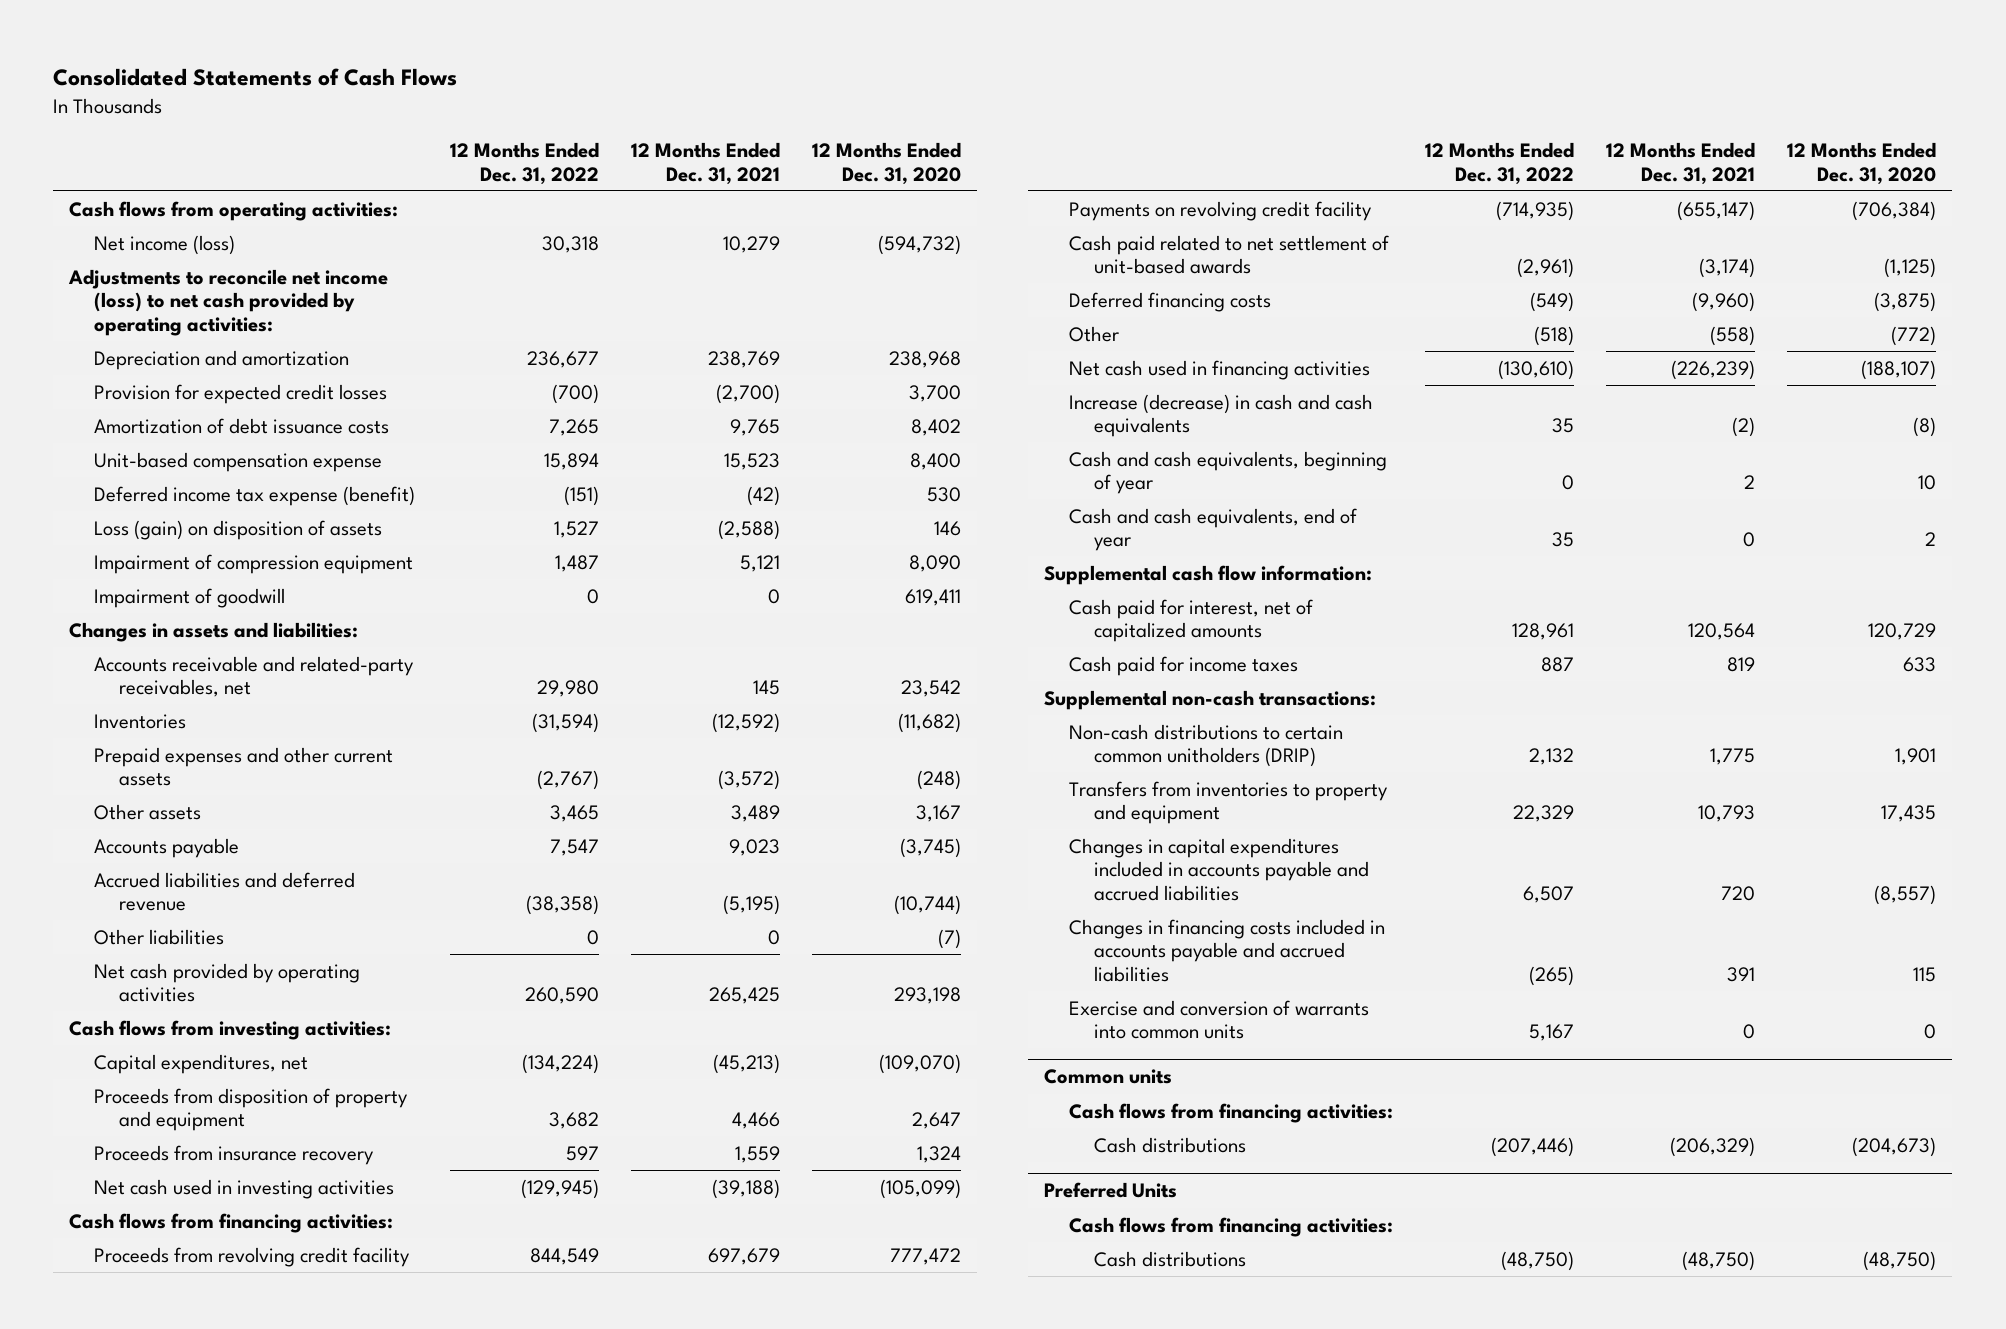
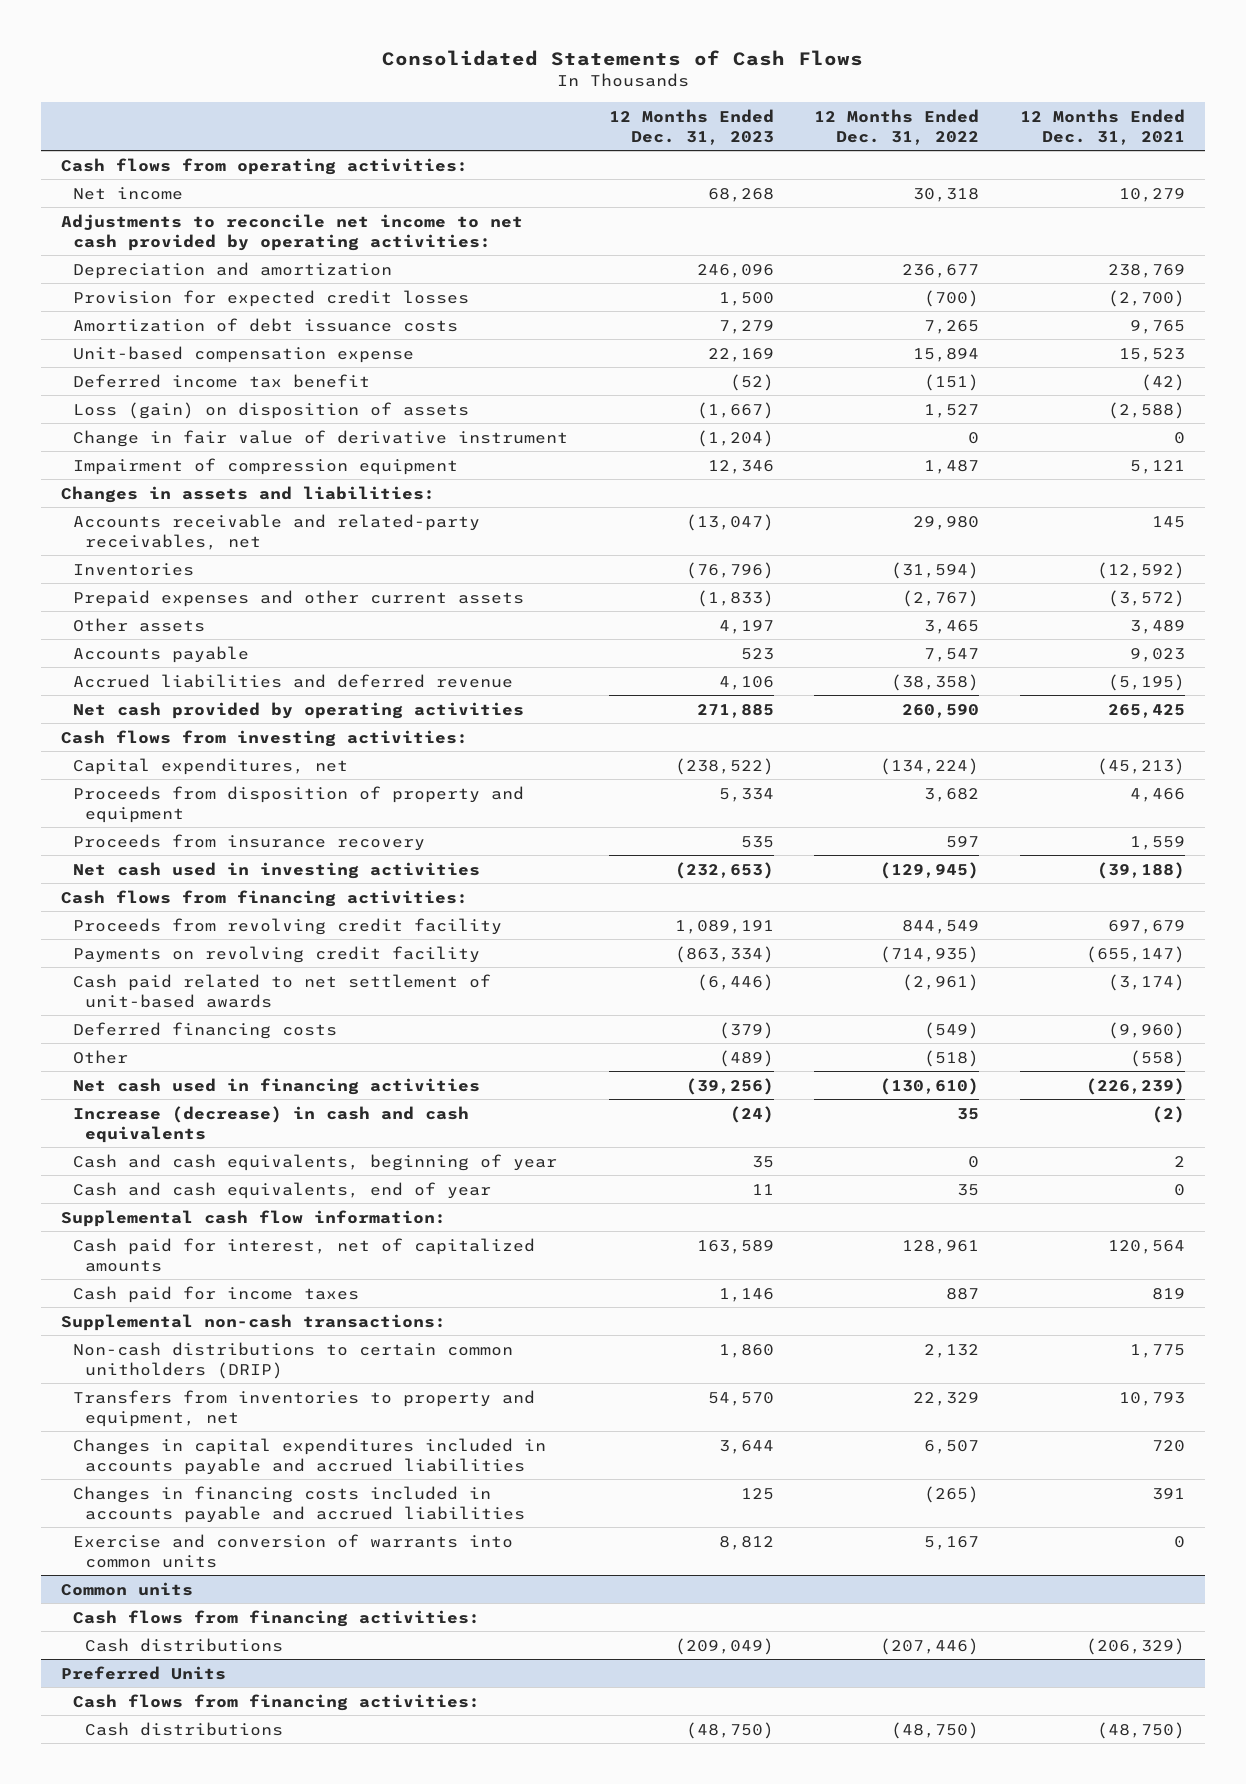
- | 12 Months Ended Dec. 31, 2022 | 12 Months Ended Dec. 31, 2021 | 12 Months Ended Dec. 31, 2020
+ | 12 Months Ended Dec. 31, 2023 | 12 Months Ended Dec. 31, 2022 | 12 Months Ended Dec. 31, 2021
- Net income (loss) | 30,318 | 10,279 | (594,732)
- Adjustments to reconcile net income (loss) to net cash provided by operating activities:
+ Net income | 68,268 | 30,318 | 10,279
+ Adjustments to reconcile net income to net cash provided by operating activities:
- Deferred income tax expense (benefit) | (151) | (42) | 530
+ Deferred income tax benefit | (52) | (151) | (42)
+ Change in fair value of derivative instrument | (1,204) | 0 | 0
- Impairment of goodwill | 0 | 0 | 619,411
- Other liabilities | 0 | 0 | (7)
- Transfers from inventories to property and equipment | 22,329 | 10,793 | 17,435
+ Transfers from inventories to property and equipment, net | 54,570 | 22,329 | 10,793

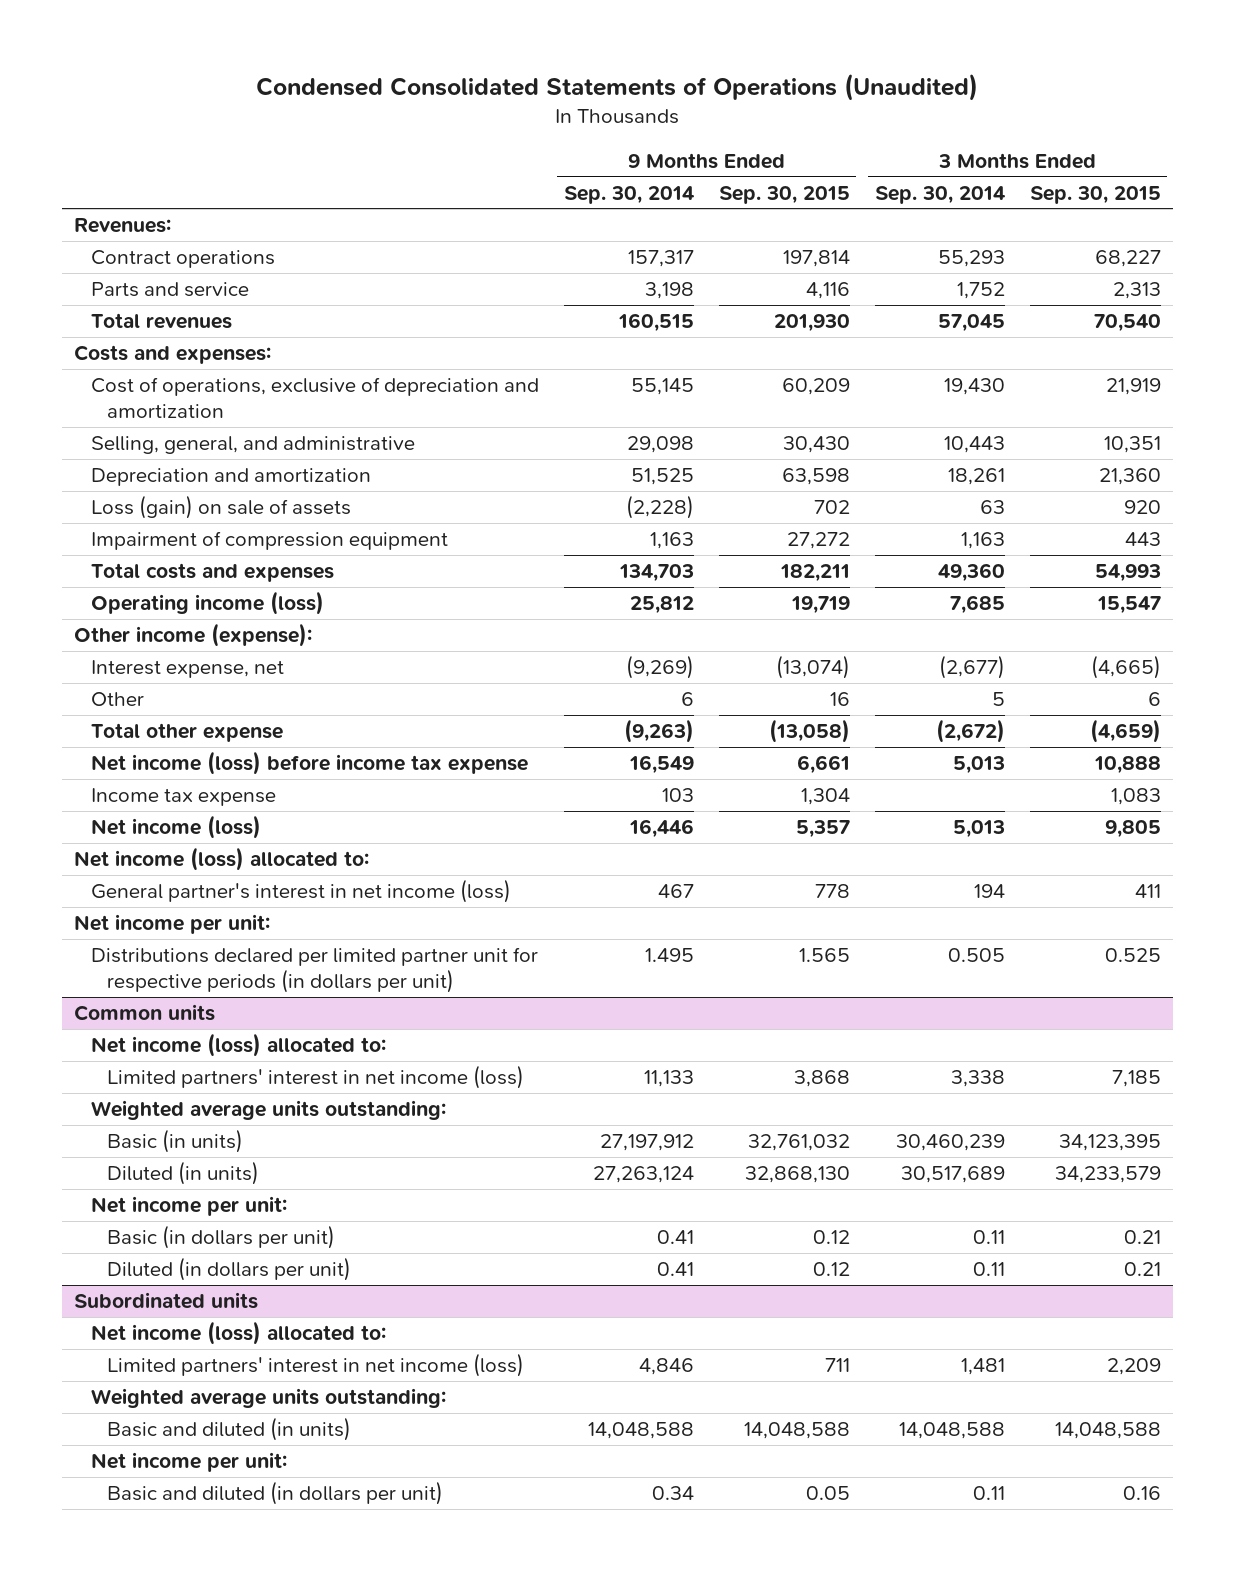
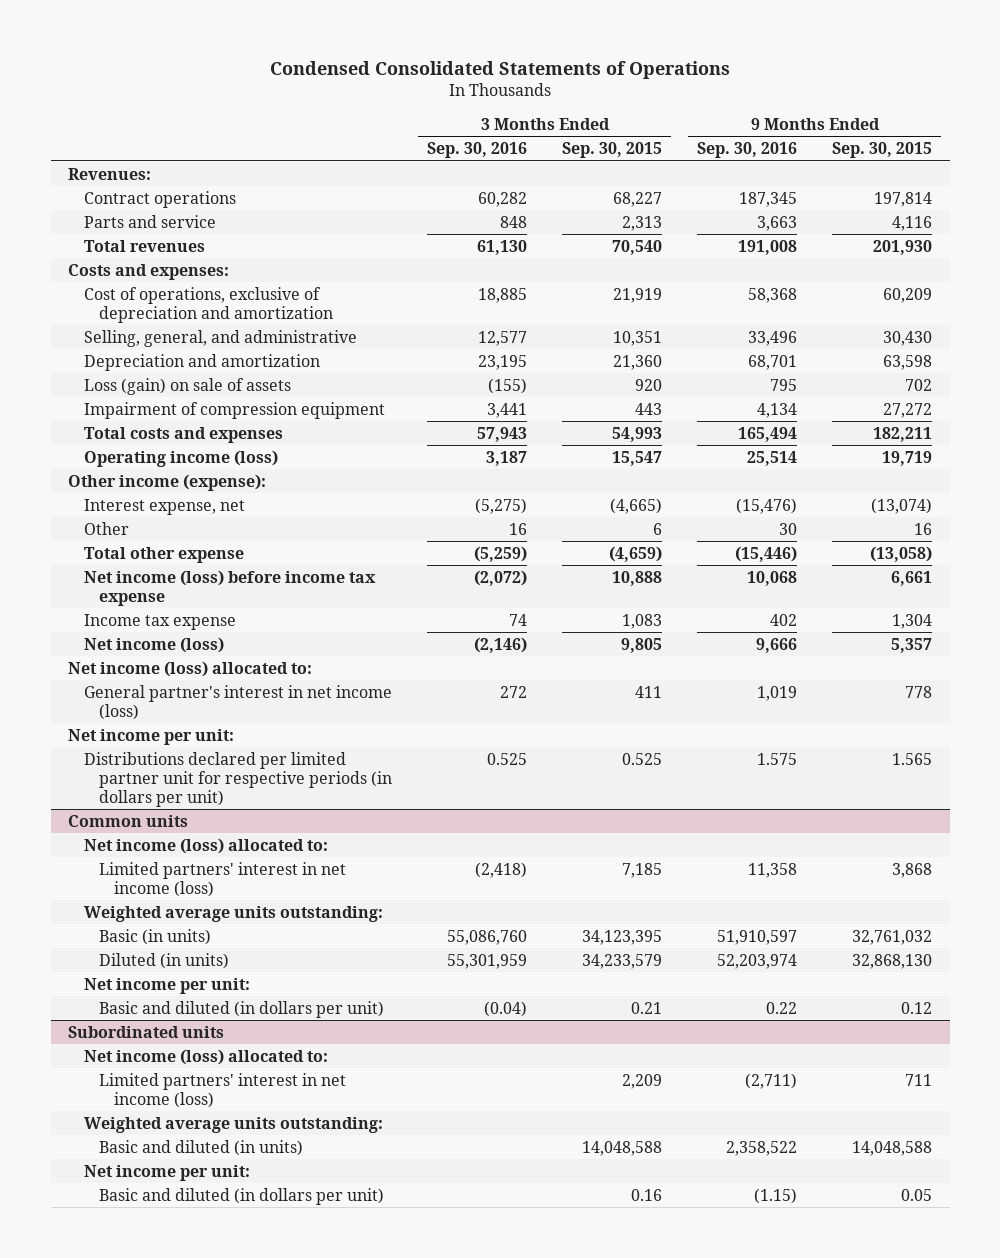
- Condensed Consolidated Statements of Operations (Unaudited)
+ Condensed Consolidated Statements of Operations
- | 9 Months Ended Sep. 30, 2014 | 9 Months Ended Sep. 30, 2015 | 3 Months Ended Sep. 30, 2014 | 3 Months Ended Sep. 30, 2015
+ | 3 Months Ended Sep. 30, 2016 | 3 Months Ended Sep. 30, 2015 | 9 Months Ended Sep. 30, 2016 | 9 Months Ended Sep. 30, 2015
@ Common units
- Basic (in dollars per unit) | 0.41 | 0.12 | 0.11 | 0.21
- Diluted (in dollars per unit) | 0.41 | 0.12 | 0.11 | 0.21
+ Basic and diluted (in dollars per unit) | (0.04) | 0.21 | 0.22 | 0.12

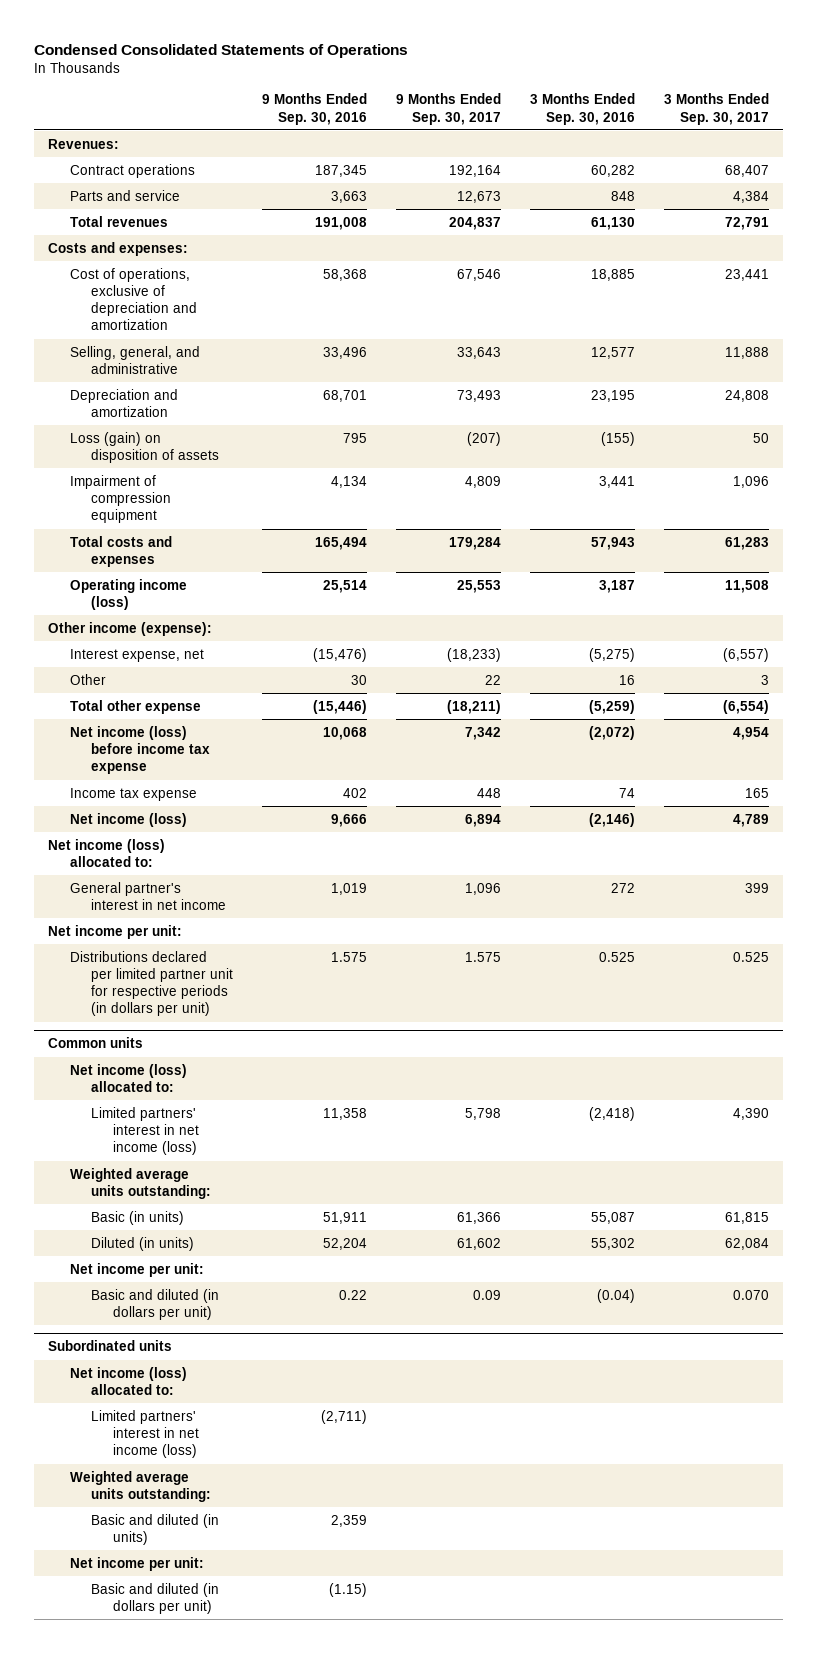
- | 3 Months Ended Sep. 30, 2016 | 3 Months Ended Sep. 30, 2015 | 9 Months Ended Sep. 30, 2016 | 9 Months Ended Sep. 30, 2015
+ | 9 Months Ended Sep. 30, 2016 | 9 Months Ended Sep. 30, 2017 | 3 Months Ended Sep. 30, 2016 | 3 Months Ended Sep. 30, 2017
- Loss (gain) on sale of assets | (155) | 920 | 795 | 702
+ Loss (gain) on disposition of assets | 795 | (207) | (155) | 50
- General partner's interest in net income (loss) | 272 | 411 | 1,019 | 778
+ General partner's interest in net income | 1,019 | 1,096 | 272 | 399
@ Common units
- Basic (in units) | 55,086,760 | 34,123,395 | 51,910,597 | 32,761,032
- Diluted (in units) | 55,301,959 | 34,233,579 | 52,203,974 | 32,868,130
+ Basic (in units) | 51,911 | 61,366 | 55,087 | 61,815
+ Diluted (in units) | 52,204 | 61,602 | 55,302 | 62,084
@ Subordinated units
- Basic and diluted (in units) | | 14,048,588 | 2,358,522 | 14,048,588
+ Basic and diluted (in units) | 2,359 | | |

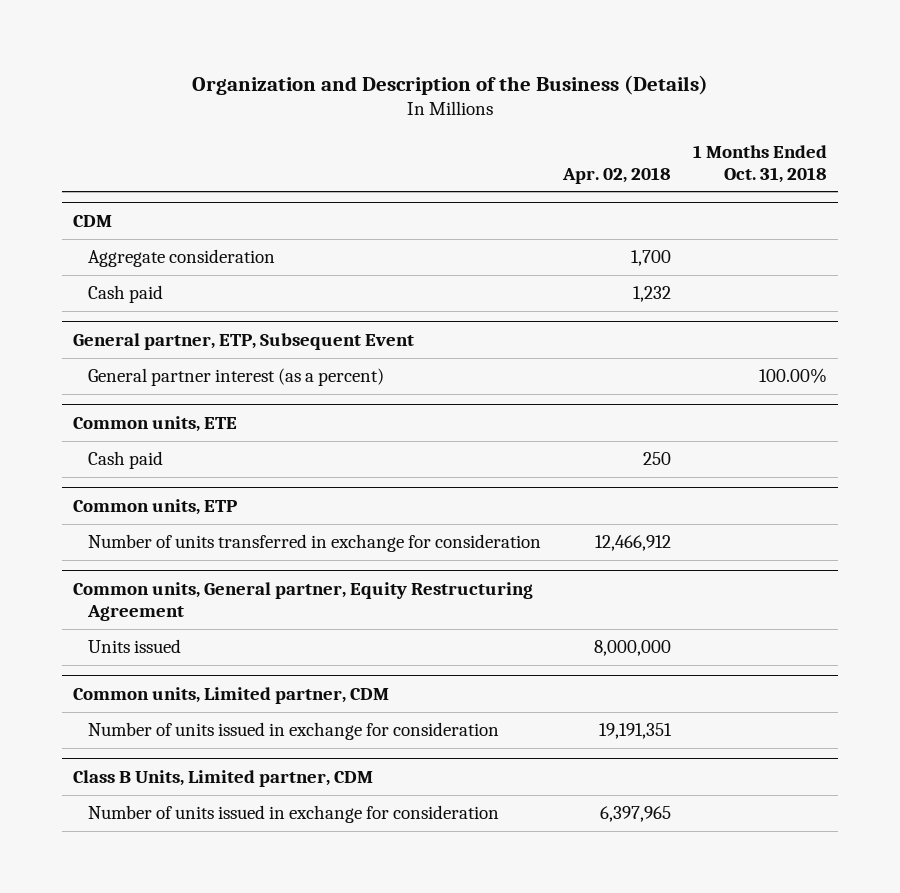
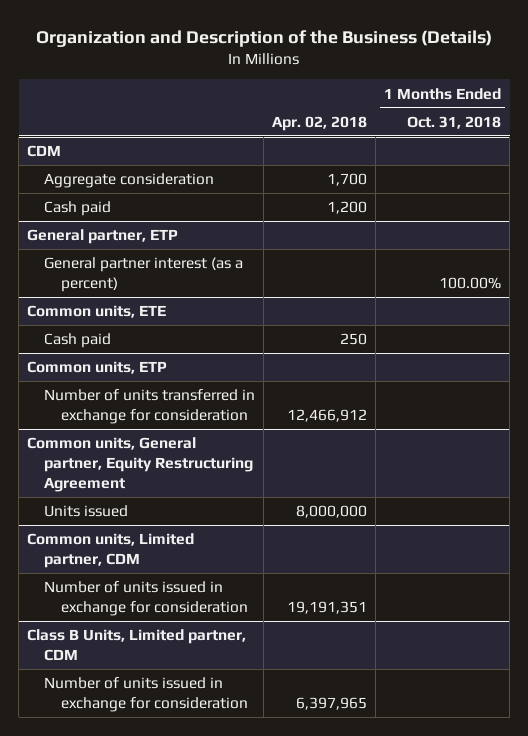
@ CDM
- Cash paid | 1,232 |
- General partner, ETP, Subsequent Event
@ CDM
+ Cash paid | 1,200 |
+ General partner, ETP

